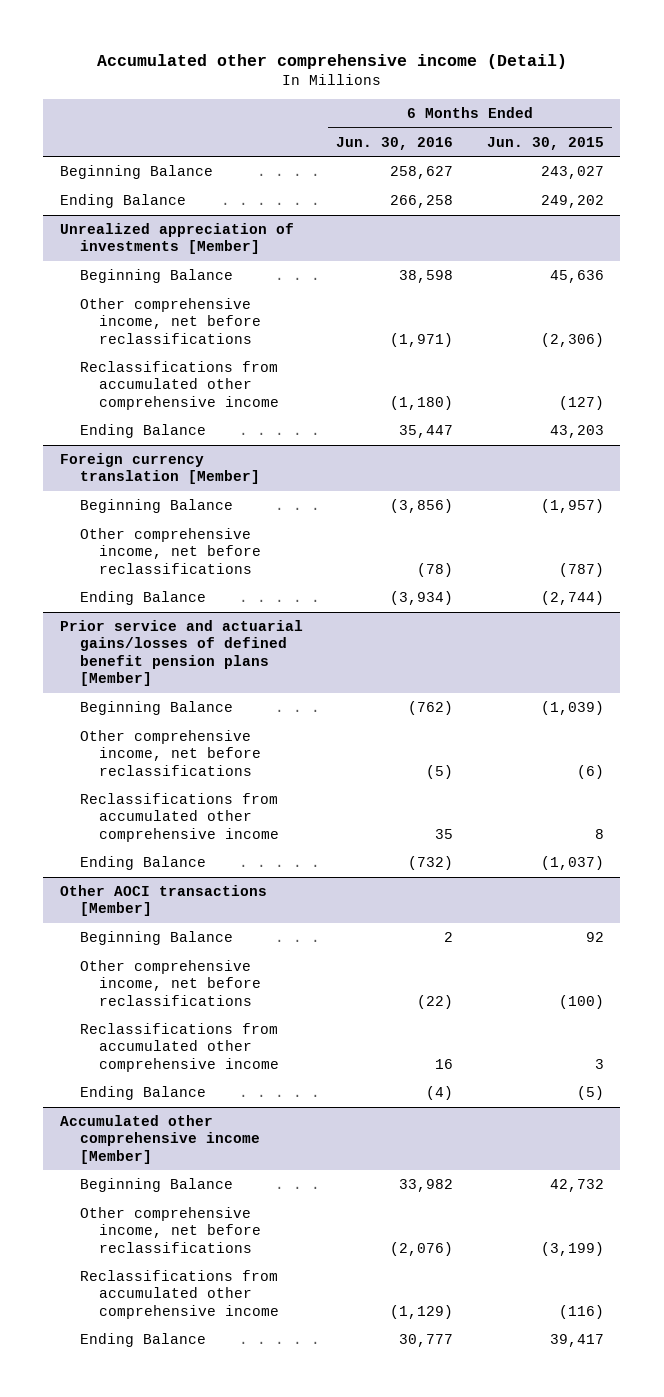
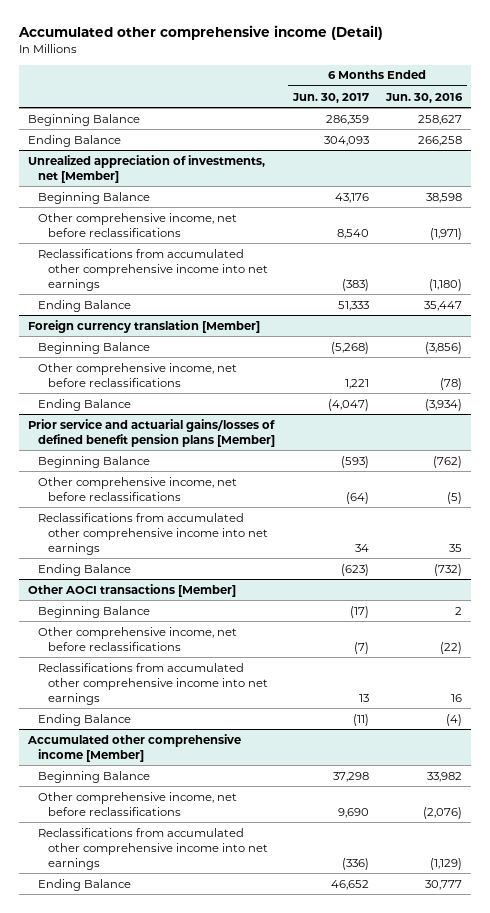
- | 6 Months Ended Jun. 30, 2016 | 6 Months Ended Jun. 30, 2015
+ | 6 Months Ended Jun. 30, 2017 | 6 Months Ended Jun. 30, 2016
- Unrealized appreciation of investments [Member]
+ Unrealized appreciation of investments, net [Member]
- Reclassifications from accumulated other comprehensive income | (1,180) | (127)
+ Reclassifications from accumulated other comprehensive income into net earnings | (383) | (1,180)
@ Prior service and actuarial gains/losses of defined benefit pension plans [Member]
- Reclassifications from accumulated other comprehensive income | 35 | 8
+ Reclassifications from accumulated other comprehensive income into net earnings | 34 | 35
@ Other AOCI transactions [Member]
- Reclassifications from accumulated other comprehensive income | 16 | 3
+ Reclassifications from accumulated other comprehensive income into net earnings | 13 | 16
@ Accumulated other comprehensive income [Member]
- Reclassifications from accumulated other comprehensive income | (1,129) | (116)
+ Reclassifications from accumulated other comprehensive income into net earnings | (336) | (1,129)

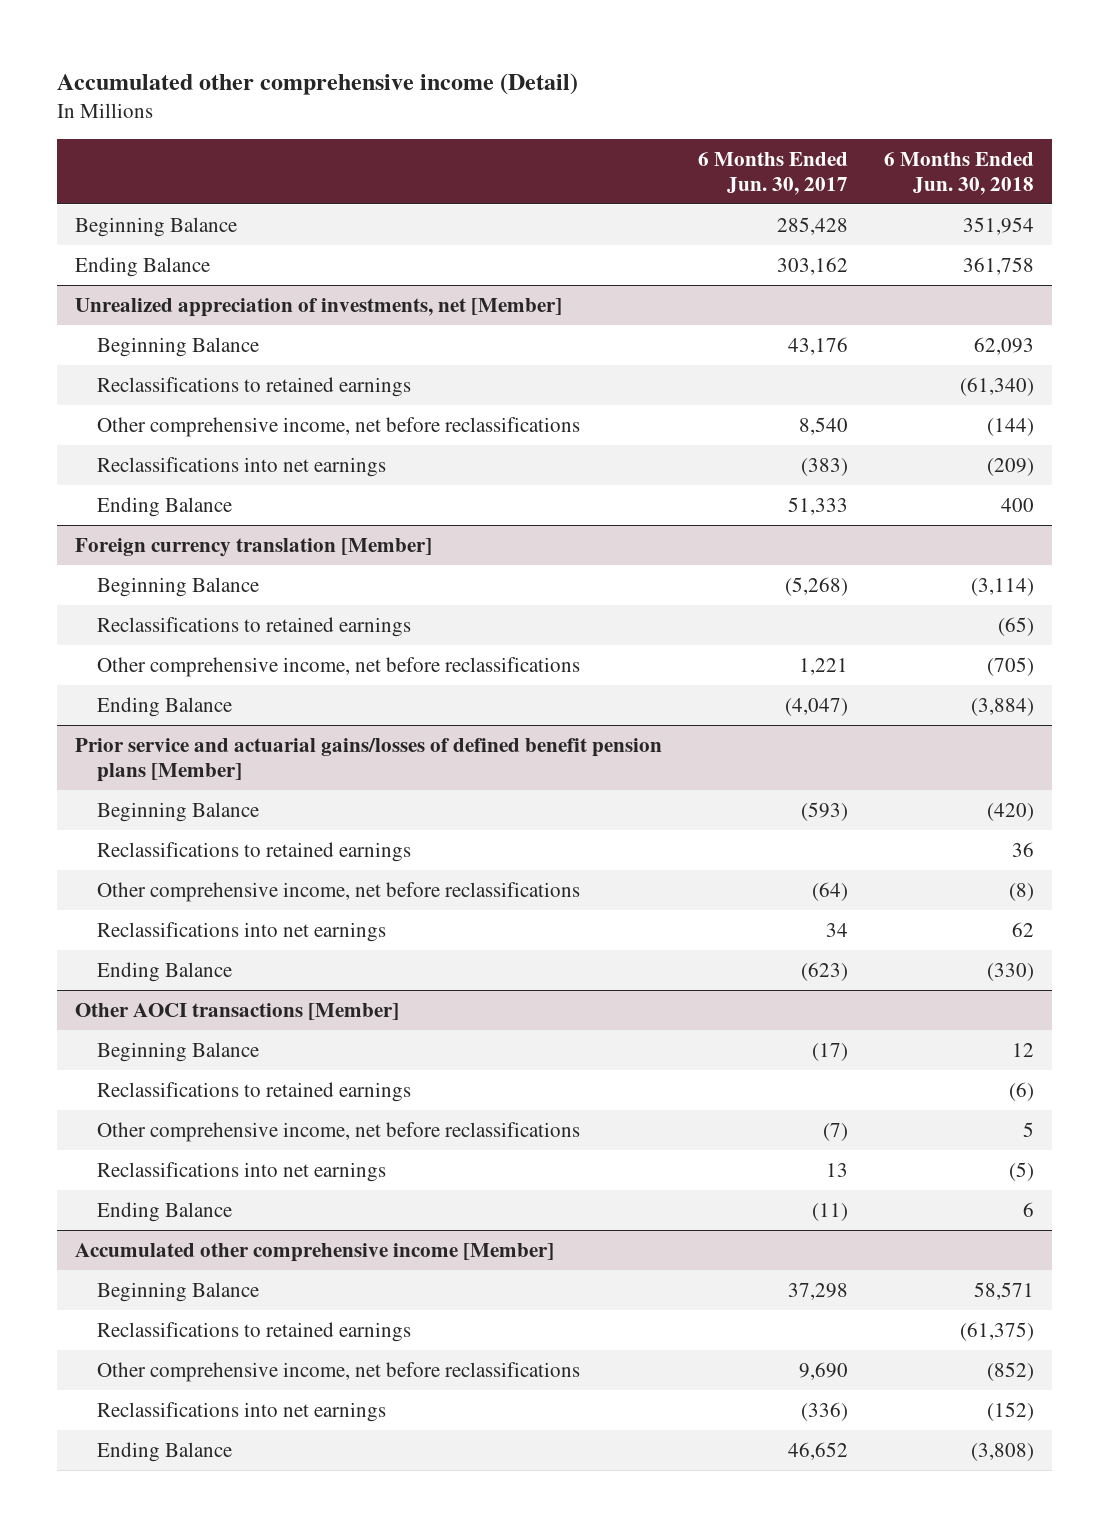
- | 6 Months Ended Jun. 30, 2017 | 6 Months Ended Jun. 30, 2016
+ | 6 Months Ended Jun. 30, 2017 | 6 Months Ended Jun. 30, 2018
- Beginning Balance | 286,359 | 258,627
- Ending Balance | 304,093 | 266,258
+ Beginning Balance | 285,428 | 351,954
+ Ending Balance | 303,162 | 361,758
@ Unrealized appreciation of investments, net [Member]
+ Reclassifications to retained earnings | | (61,340)
- Reclassifications from accumulated other comprehensive income into net earnings | (383) | (1,180)
+ Reclassifications into net earnings | (383) | (209)
@ Foreign currency translation [Member]
+ Reclassifications to retained earnings | | (65)
@ Prior service and actuarial gains/losses of defined benefit pension plans [Member]
+ Reclassifications to retained earnings | | 36
- Reclassifications from accumulated other comprehensive income into net earnings | 34 | 35
+ Reclassifications into net earnings | 34 | 62
@ Other AOCI transactions [Member]
+ Reclassifications to retained earnings | | (6)
- Reclassifications from accumulated other comprehensive income into net earnings | 13 | 16
+ Reclassifications into net earnings | 13 | (5)
@ Accumulated other comprehensive income [Member]
+ Reclassifications to retained earnings | | (61,375)
- Reclassifications from accumulated other comprehensive income into net earnings | (336) | (1,129)
+ Reclassifications into net earnings | (336) | (152)

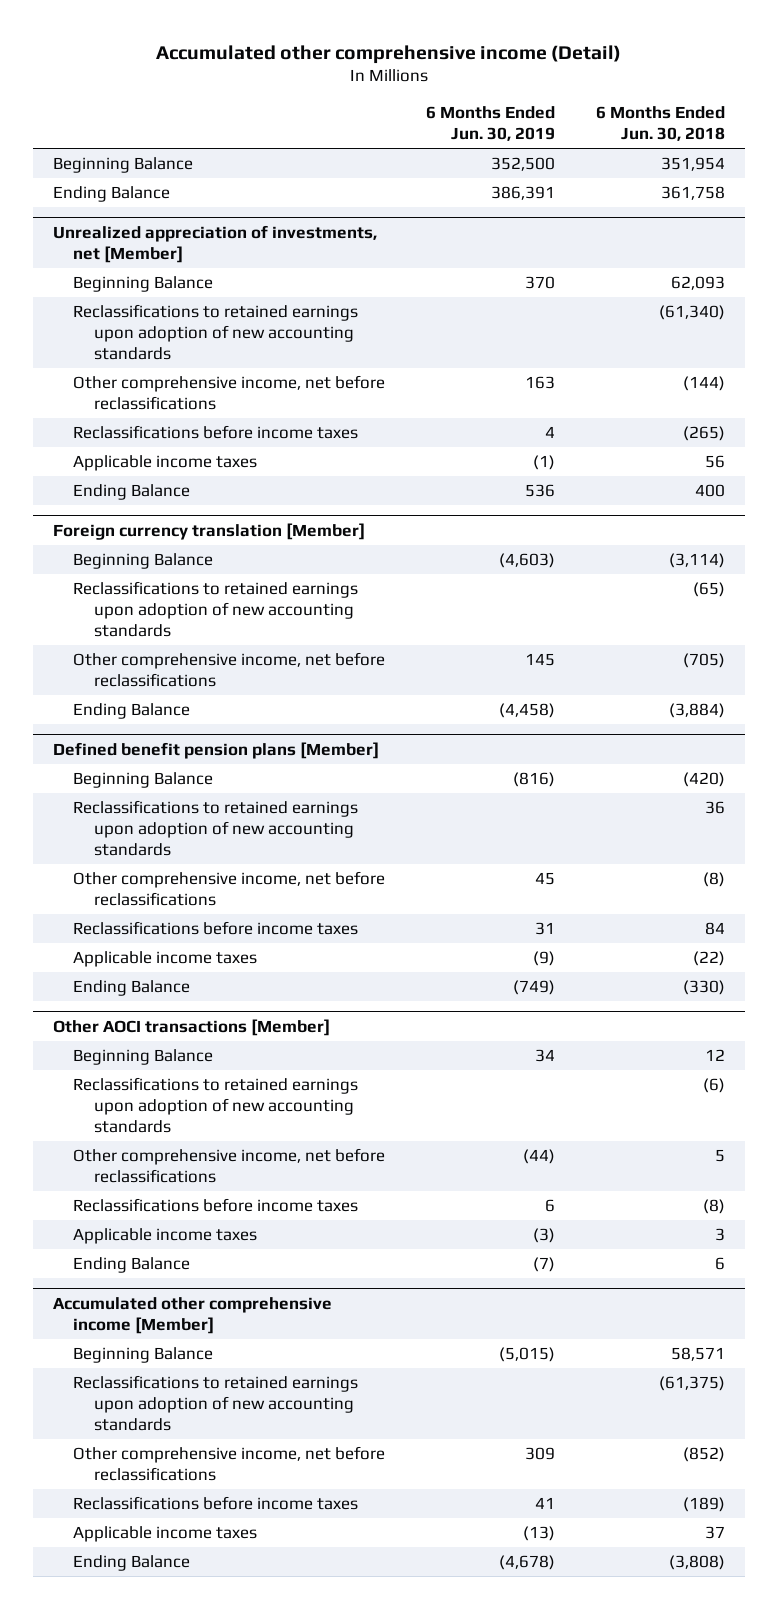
- | 6 Months Ended Jun. 30, 2017 | 6 Months Ended Jun. 30, 2018
+ | 6 Months Ended Jun. 30, 2019 | 6 Months Ended Jun. 30, 2018
@ Unrealized appreciation of investments, net [Member]
- Reclassifications to retained earnings | | (61,340)
+ Reclassifications to retained earnings upon adoption of new accounting standards | | (61,340)
- Reclassifications into net earnings | (383) | (209)
+ Reclassifications before income taxes | 4 | (265)
+ Applicable income taxes | (1) | 56
@ Foreign currency translation [Member]
- Reclassifications to retained earnings | | (65)
+ Reclassifications to retained earnings upon adoption of new accounting standards | | (65)
- Prior service and actuarial gains/losses of defined benefit pension plans [Member]
+ Defined benefit pension plans [Member]
- Reclassifications to retained earnings | | 36
+ Reclassifications to retained earnings upon adoption of new accounting standards | | 36
- Reclassifications into net earnings | 34 | 62
+ Reclassifications before income taxes | 31 | 84
+ Applicable income taxes | (9) | (22)
@ Other AOCI transactions [Member]
- Reclassifications to retained earnings | | (6)
+ Reclassifications to retained earnings upon adoption of new accounting standards | | (6)
- Reclassifications into net earnings | 13 | (5)
+ Reclassifications before income taxes | 6 | (8)
+ Applicable income taxes | (3) | 3
@ Accumulated other comprehensive income [Member]
- Reclassifications to retained earnings | | (61,375)
+ Reclassifications to retained earnings upon adoption of new accounting standards | | (61,375)
- Reclassifications into net earnings | (336) | (152)
+ Reclassifications before income taxes | 41 | (189)
+ Applicable income taxes | (13) | 37

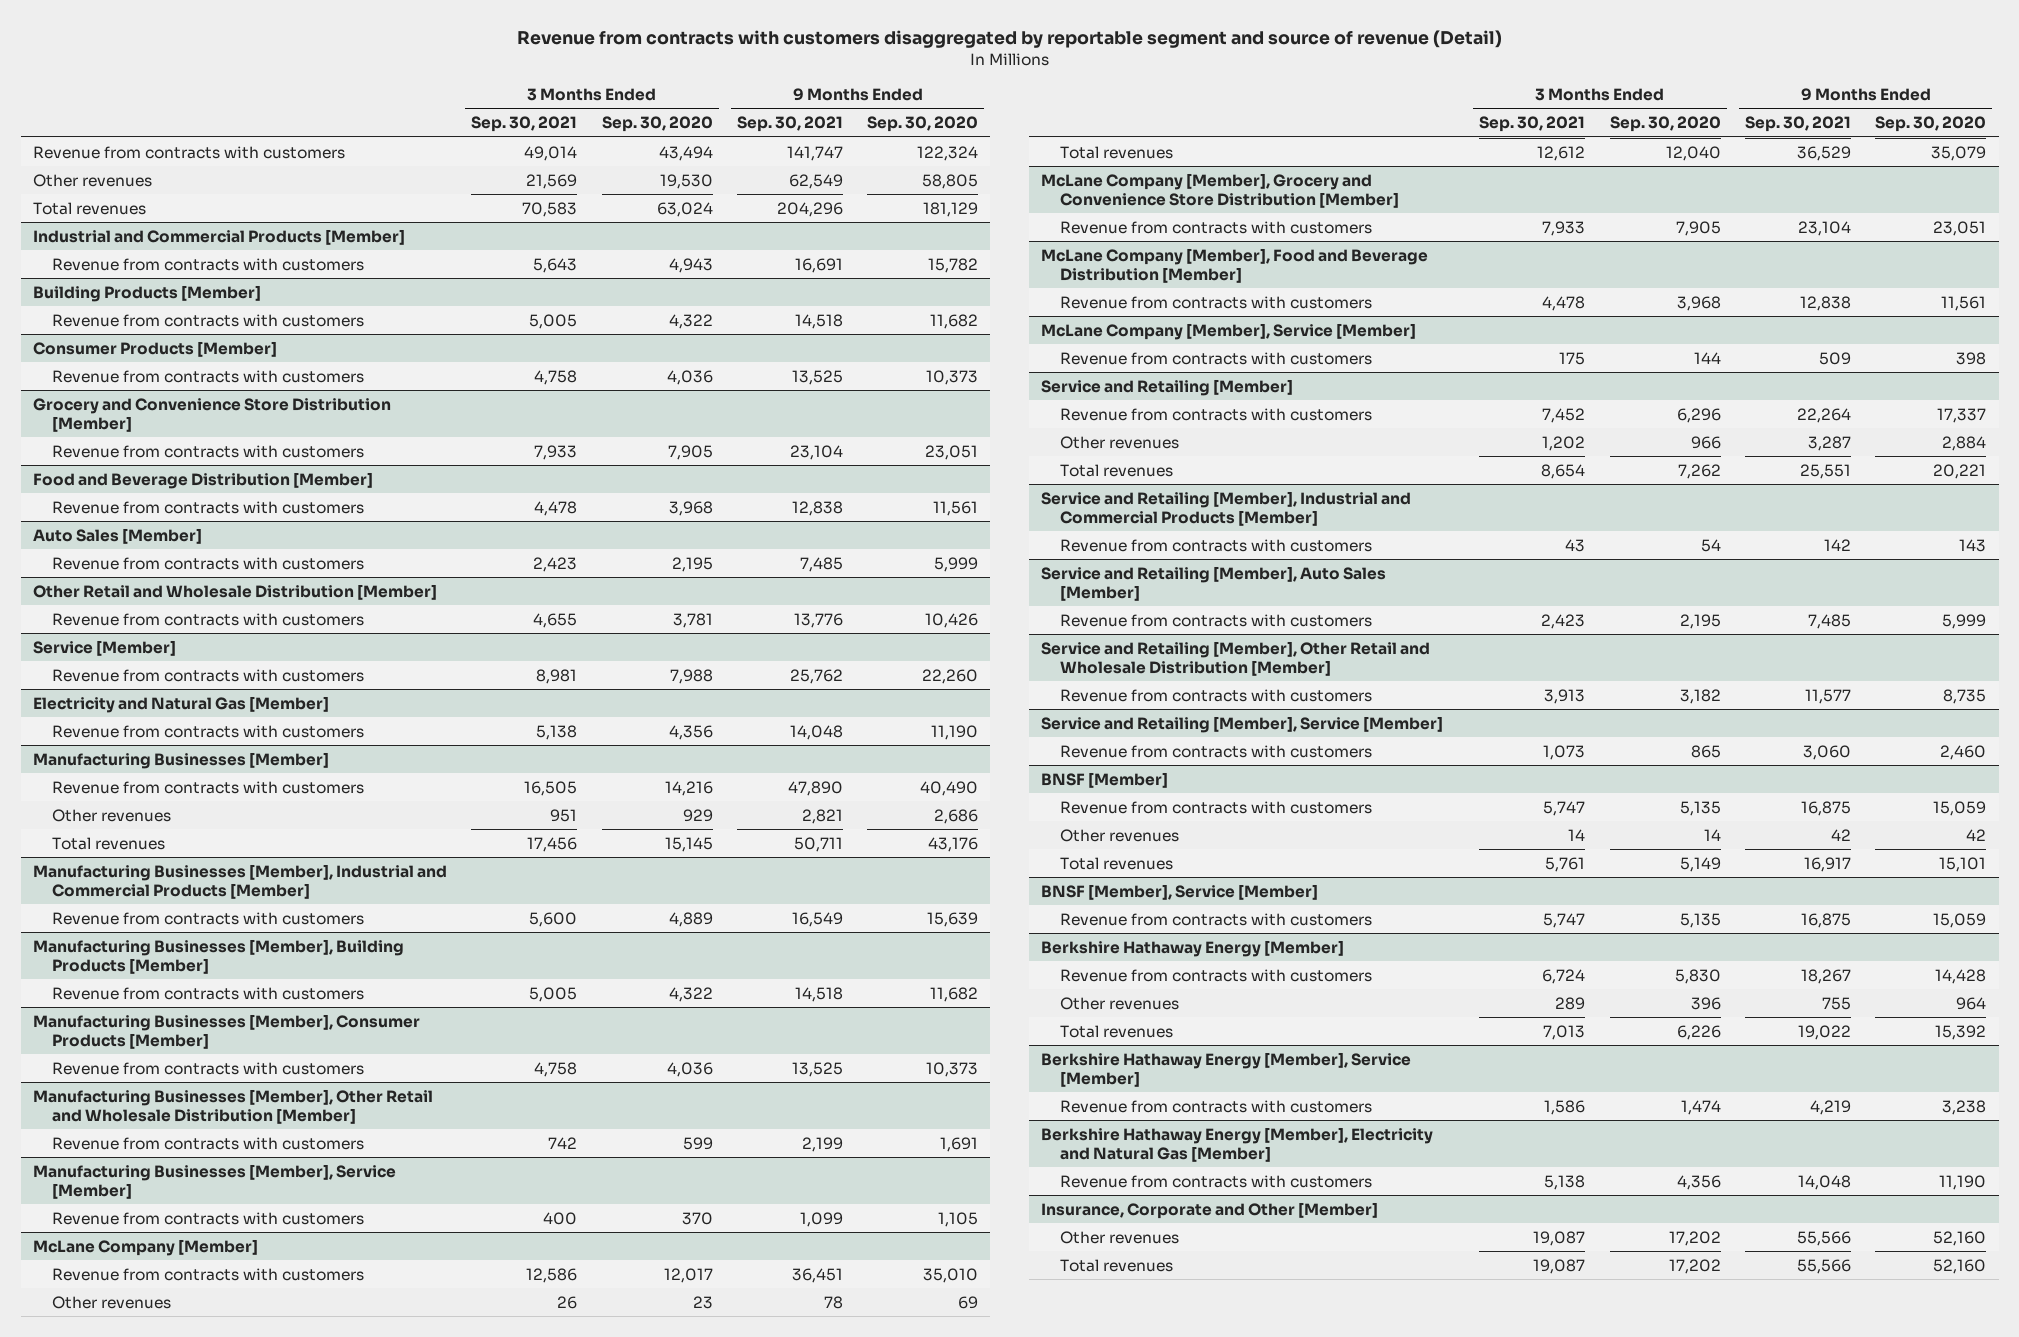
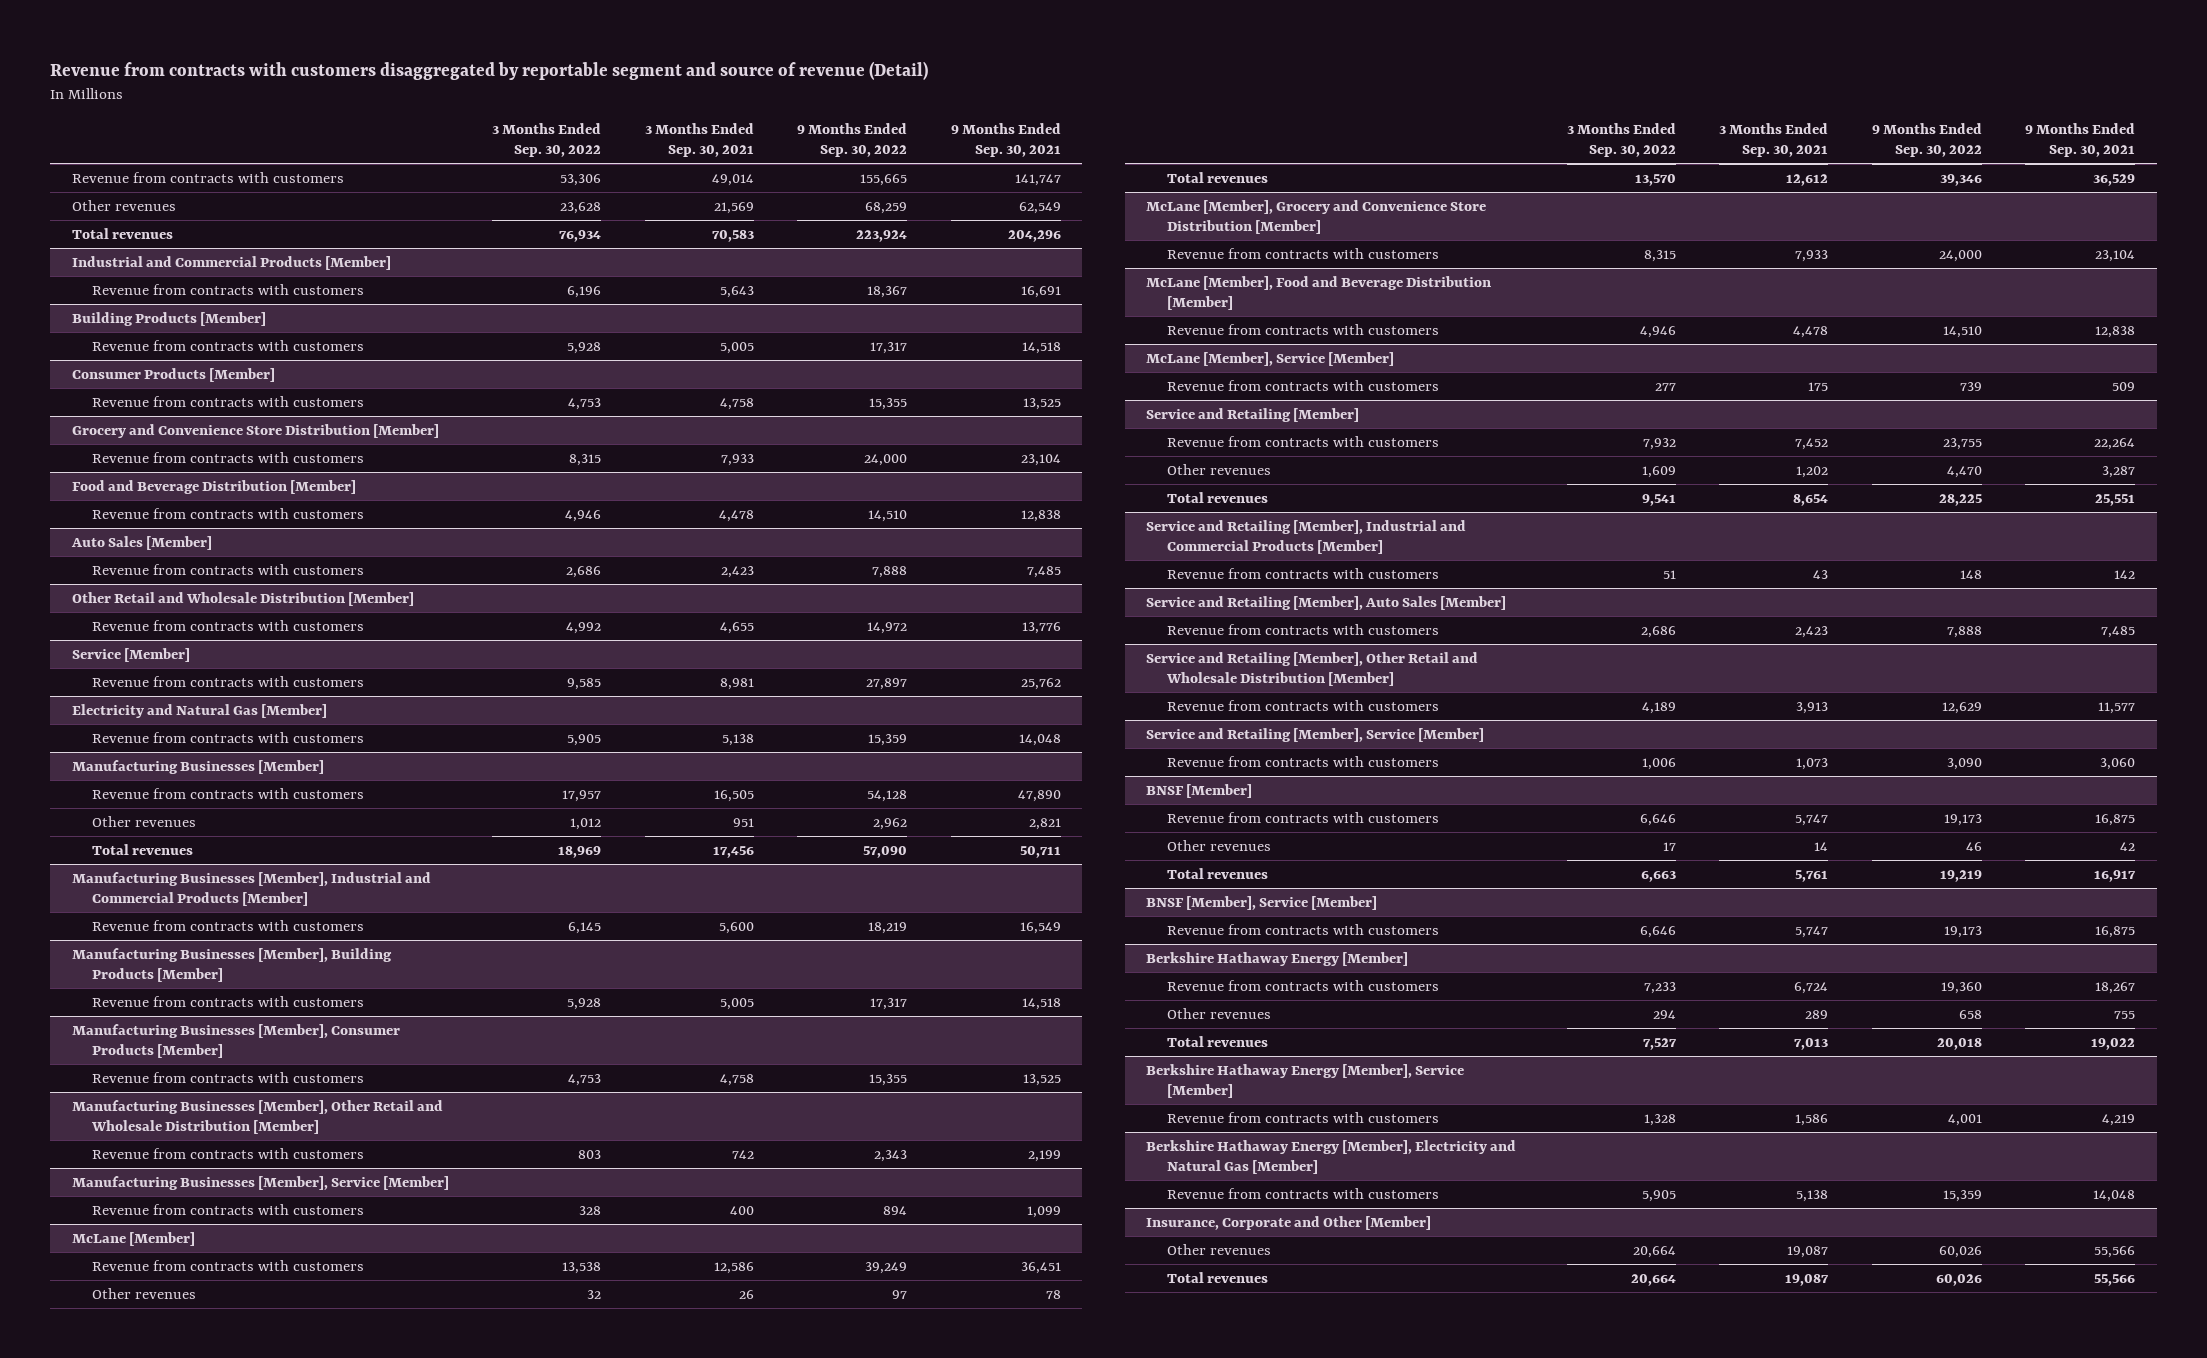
- | 3 Months Ended Sep. 30, 2021 | 3 Months Ended Sep. 30, 2020 | 9 Months Ended Sep. 30, 2021 | 9 Months Ended Sep. 30, 2020
+ | 3 Months Ended Sep. 30, 2022 | 3 Months Ended Sep. 30, 2021 | 9 Months Ended Sep. 30, 2022 | 9 Months Ended Sep. 30, 2021
- McLane Company [Member]
+ McLane [Member]
- McLane Company [Member], Grocery and Convenience Store Distribution [Member]
+ McLane [Member], Grocery and Convenience Store Distribution [Member]
- McLane Company [Member], Food and Beverage Distribution [Member]
+ McLane [Member], Food and Beverage Distribution [Member]
- McLane Company [Member], Service [Member]
+ McLane [Member], Service [Member]

